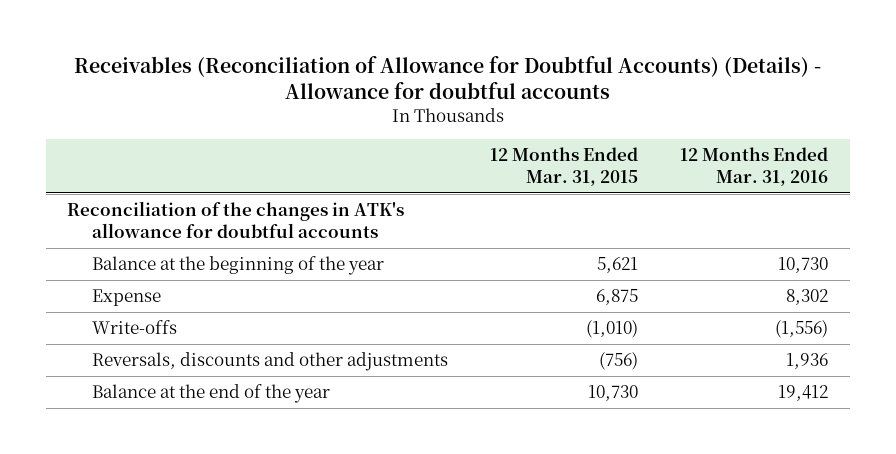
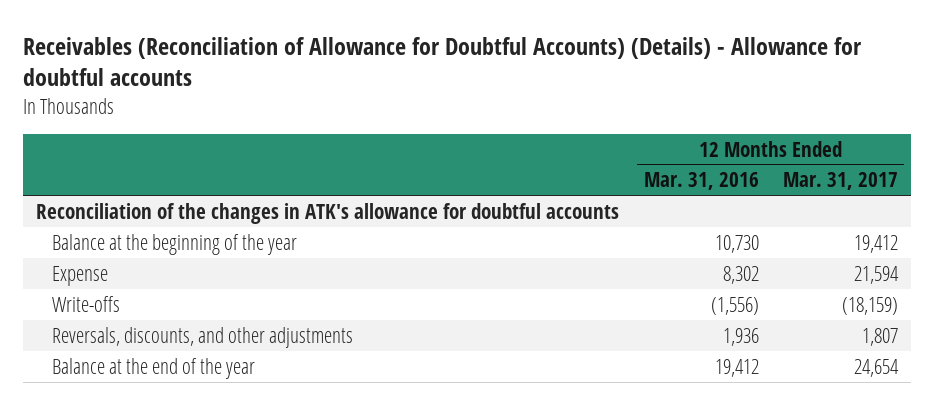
- | 12 Months Ended Mar. 31, 2015 | 12 Months Ended Mar. 31, 2016
+ | 12 Months Ended Mar. 31, 2016 | 12 Months Ended Mar. 31, 2017
- Reversals, discounts and other adjustments | (756) | 1,936
+ Reversals, discounts, and other adjustments | 1,936 | 1,807

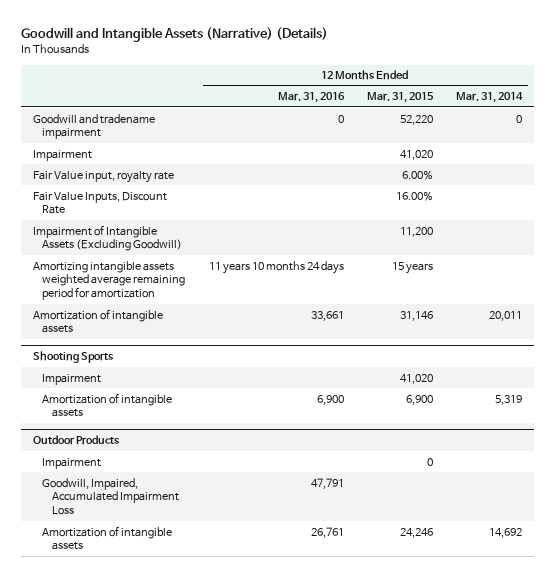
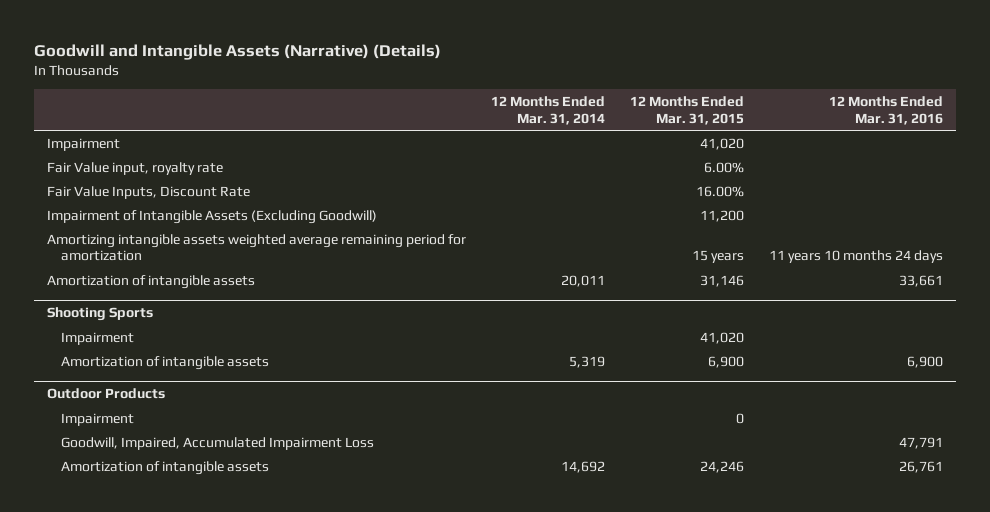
- | 12 Months Ended Mar. 31, 2016 | 12 Months Ended Mar. 31, 2015 | 12 Months Ended Mar. 31, 2014
+ | 12 Months Ended Mar. 31, 2014 | 12 Months Ended Mar. 31, 2015 | 12 Months Ended Mar. 31, 2016
- Goodwill and tradename impairment | 0 | 52,220 | 0

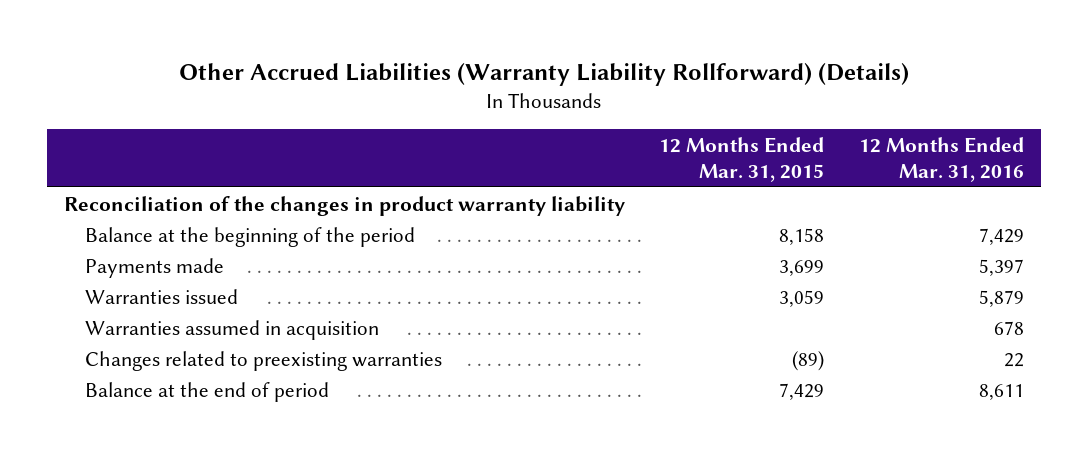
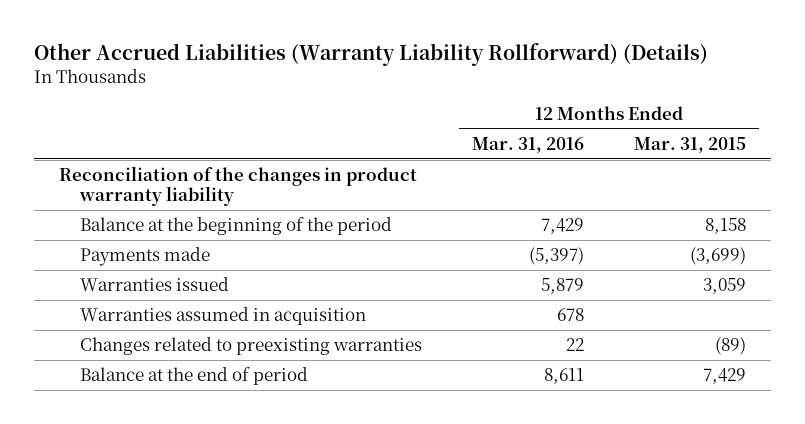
- | 12 Months Ended Mar. 31, 2015 | 12 Months Ended Mar. 31, 2016
+ | 12 Months Ended Mar. 31, 2016 | 12 Months Ended Mar. 31, 2015
- Payments made | 3,699 | 5,397
+ Payments made | (5,397) | (3,699)

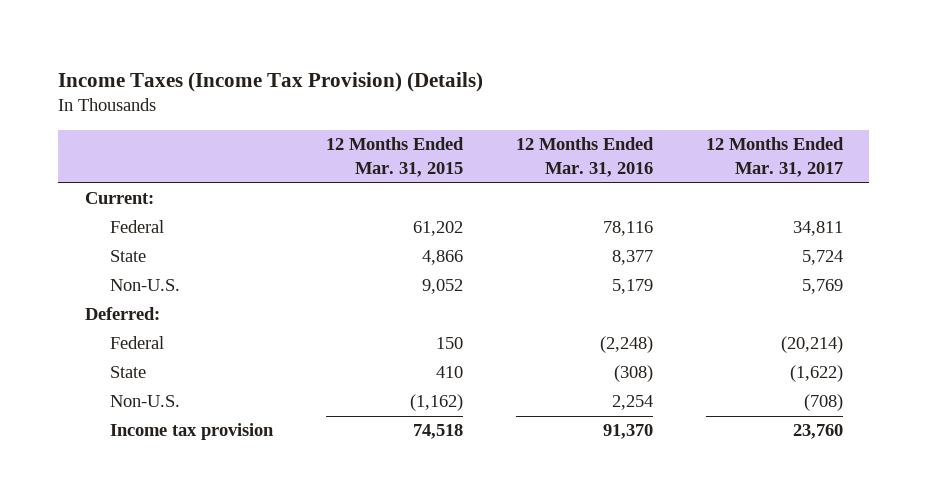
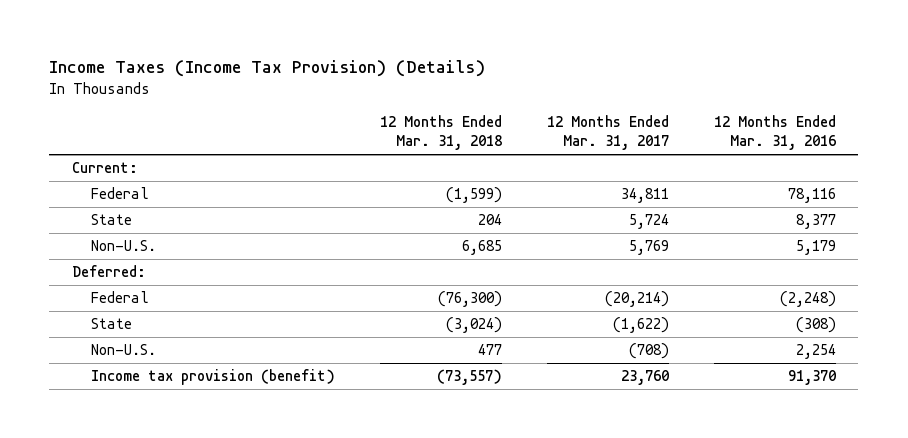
- | 12 Months Ended Mar. 31, 2015 | 12 Months Ended Mar. 31, 2016 | 12 Months Ended Mar. 31, 2017
+ | 12 Months Ended Mar. 31, 2018 | 12 Months Ended Mar. 31, 2017 | 12 Months Ended Mar. 31, 2016
- Income tax provision | 74,518 | 91,370 | 23,760
+ Income tax provision (benefit) | (73,557) | 23,760 | 91,370

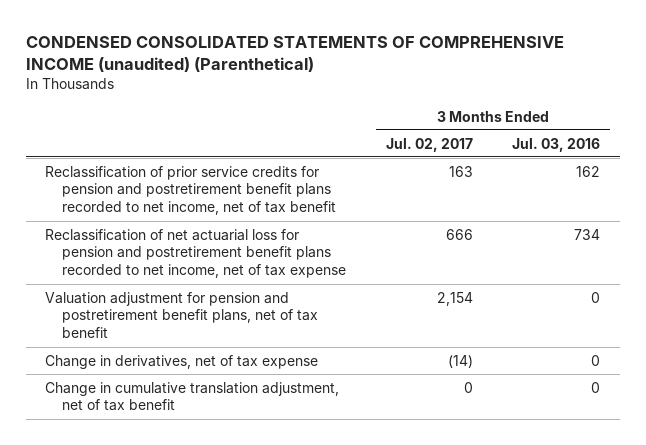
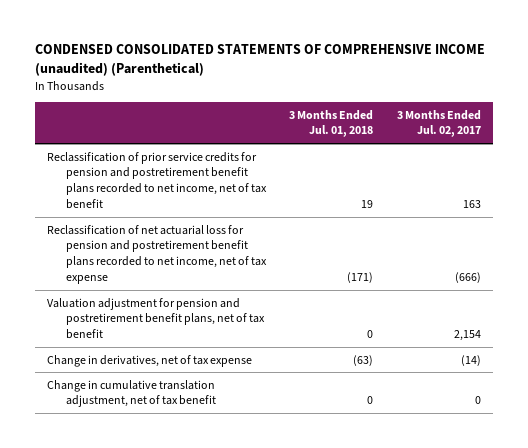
- | 3 Months Ended Jul. 02, 2017 | 3 Months Ended Jul. 03, 2016
+ | 3 Months Ended Jul. 01, 2018 | 3 Months Ended Jul. 02, 2017
- Reclassification of net actuarial loss for pension and postretirement benefit plans recorded to net income, net of tax expense | 666 | 734
+ Reclassification of net actuarial loss for pension and postretirement benefit plans recorded to net income, net of tax expense | (171) | (666)

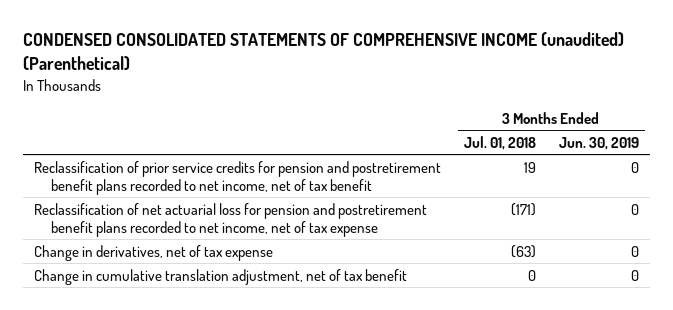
- | 3 Months Ended Jul. 01, 2018 | 3 Months Ended Jul. 02, 2017
+ | 3 Months Ended Jul. 01, 2018 | 3 Months Ended Jun. 30, 2019
- Valuation adjustment for pension and postretirement benefit plans, net of tax benefit | 0 | 2,154

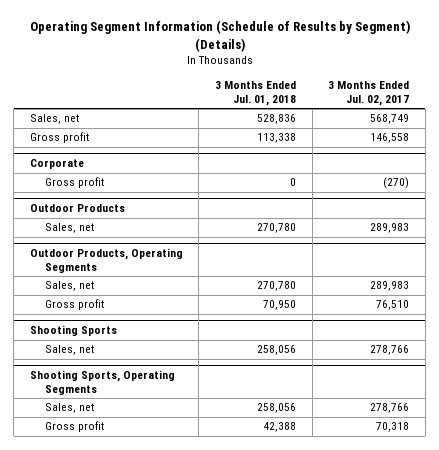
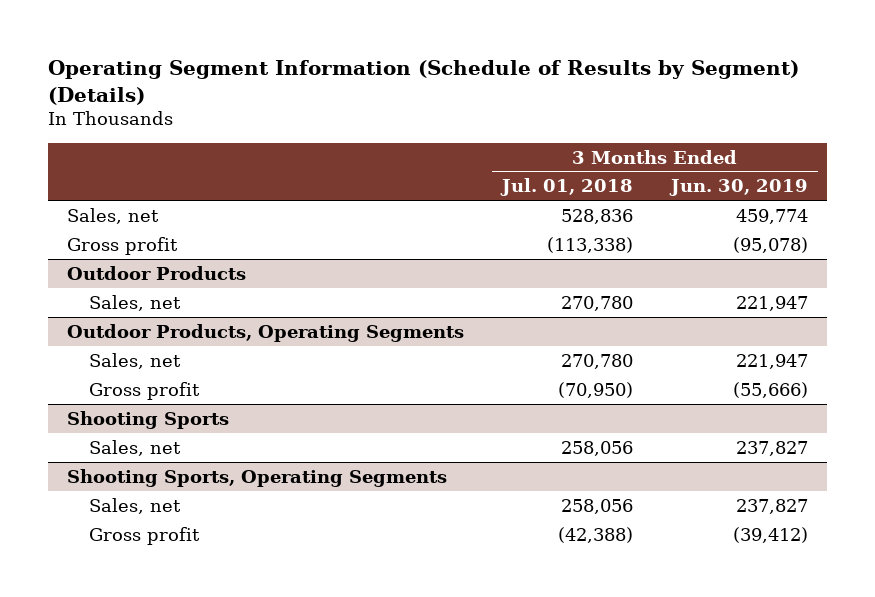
- | 3 Months Ended Jul. 01, 2018 | 3 Months Ended Jul. 02, 2017
+ | 3 Months Ended Jul. 01, 2018 | 3 Months Ended Jun. 30, 2019
- Gross profit | 113,338 | 146,558
- Corporate
- Gross profit | 0 | (270)
+ Gross profit | (113,338) | (95,078)
@ Outdoor Products, Operating Segments
- Gross profit | 70,950 | 76,510
+ Gross profit | (70,950) | (55,666)
@ Shooting Sports, Operating Segments
- Gross profit | 42,388 | 70,318
+ Gross profit | (42,388) | (39,412)

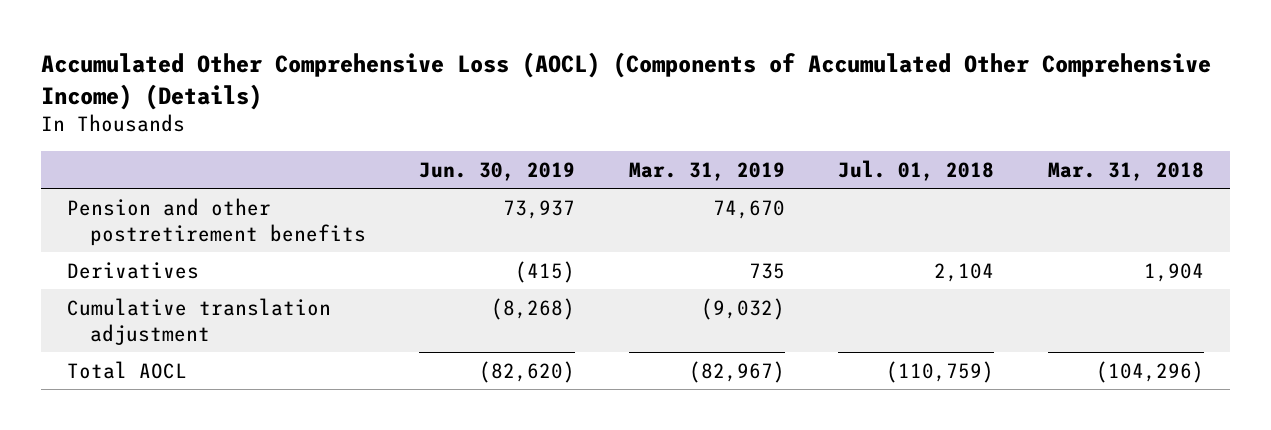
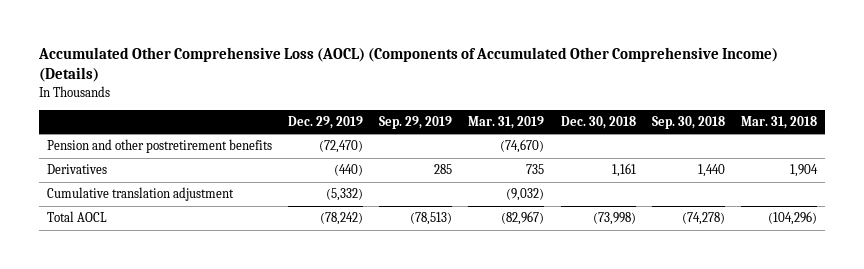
- | Jun. 30, 2019 | Mar. 31, 2019 | Jul. 01, 2018 | Mar. 31, 2018
+ | Dec. 29, 2019 | Sep. 29, 2019 | Mar. 31, 2019 | Dec. 30, 2018 | Sep. 30, 2018 | Mar. 31, 2018
- Pension and other postretirement benefits | 73,937 | 74,670 | |
+ Pension and other postretirement benefits | (72,470) | | (74,670) | | |

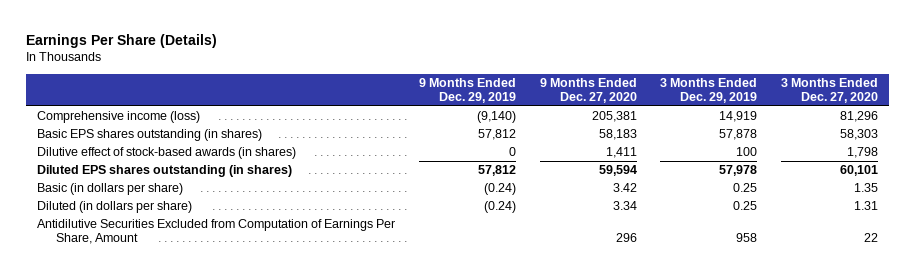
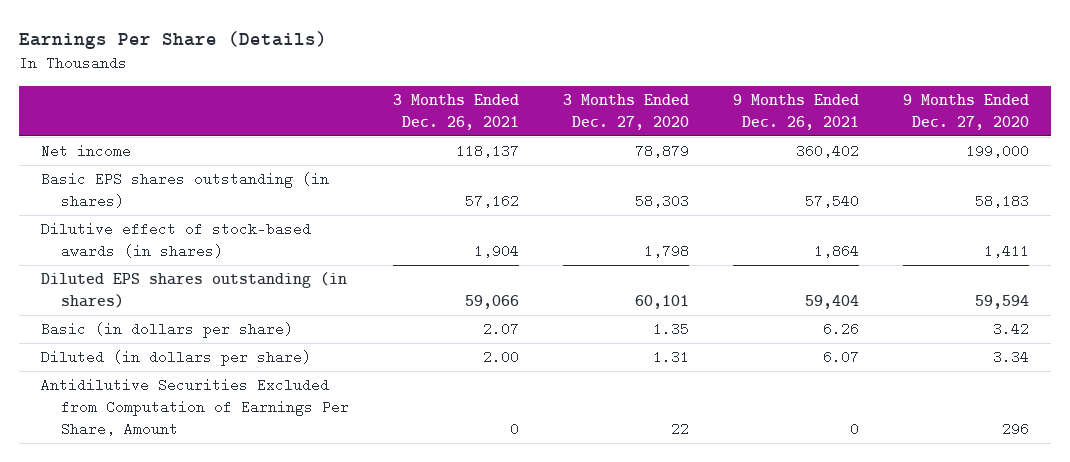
- | 9 Months Ended Dec. 29, 2019 | 9 Months Ended Dec. 27, 2020 | 3 Months Ended Dec. 29, 2019 | 3 Months Ended Dec. 27, 2020
+ | 3 Months Ended Dec. 26, 2021 | 3 Months Ended Dec. 27, 2020 | 9 Months Ended Dec. 26, 2021 | 9 Months Ended Dec. 27, 2020
- Comprehensive income (loss) | (9,140) | 205,381 | 14,919 | 81,296
+ Net income | 118,137 | 78,879 | 360,402 | 199,000

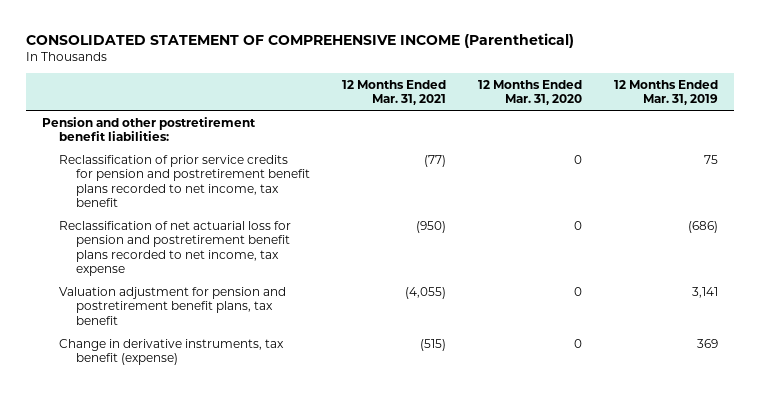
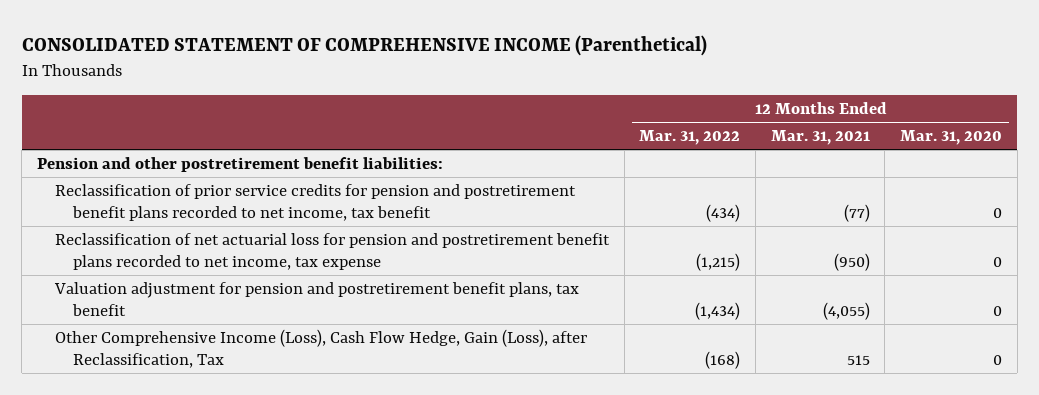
- | 12 Months Ended Mar. 31, 2021 | 12 Months Ended Mar. 31, 2020 | 12 Months Ended Mar. 31, 2019
+ | 12 Months Ended Mar. 31, 2022 | 12 Months Ended Mar. 31, 2021 | 12 Months Ended Mar. 31, 2020
- Change in derivative instruments, tax benefit (expense) | (515) | 0 | 369
+ Other Comprehensive Income (Loss), Cash Flow Hedge, Gain (Loss), after Reclassification, Tax | (168) | 515 | 0

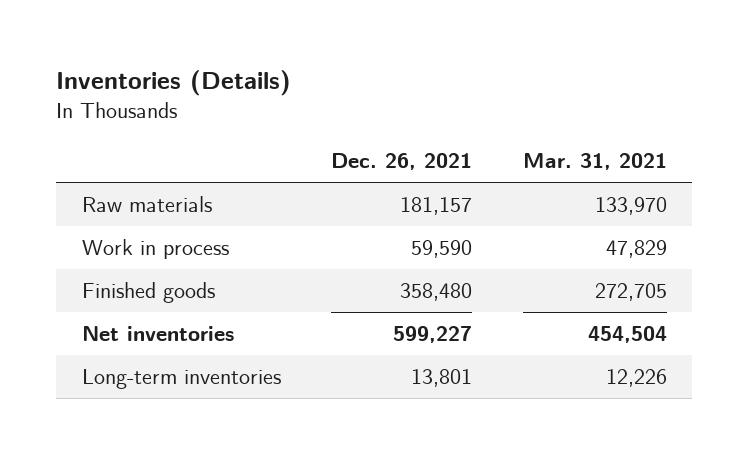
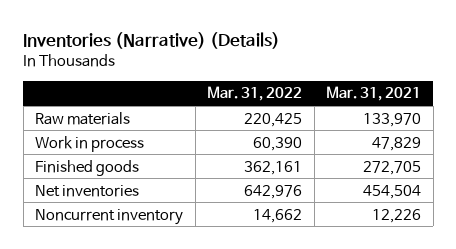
- Inventories (Details)
+ Inventories (Narrative) (Details)
- | Dec. 26, 2021 | Mar. 31, 2021
+ | Mar. 31, 2022 | Mar. 31, 2021
- Long-term inventories | 13,801 | 12,226
+ Noncurrent inventory | 14,662 | 12,226

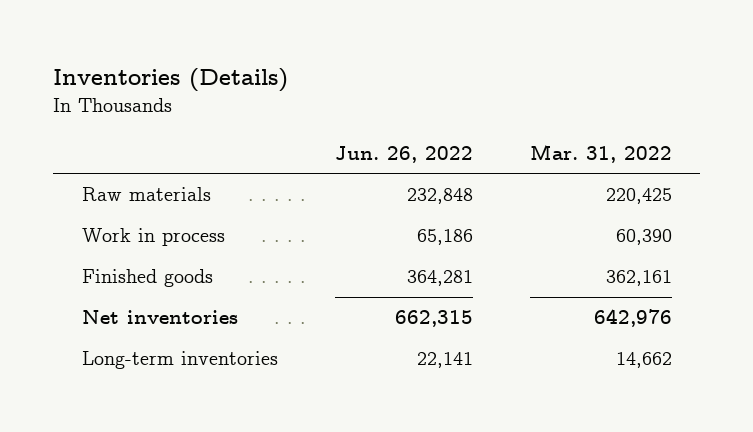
- Inventories (Narrative) (Details)
+ Inventories (Details)
- | Mar. 31, 2022 | Mar. 31, 2021
+ | Jun. 26, 2022 | Mar. 31, 2022
- Noncurrent inventory | 14,662 | 12,226
+ Long-term inventories | 22,141 | 14,662

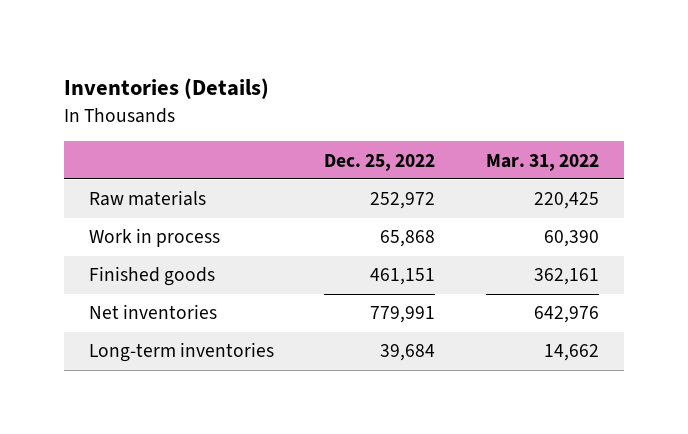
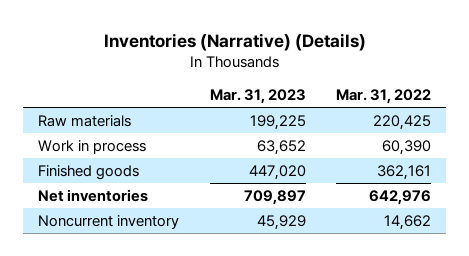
- Inventories (Details)
+ Inventories (Narrative) (Details)
- | Dec. 25, 2022 | Mar. 31, 2022
+ | Mar. 31, 2023 | Mar. 31, 2022
- Long-term inventories | 39,684 | 14,662
+ Noncurrent inventory | 45,929 | 14,662

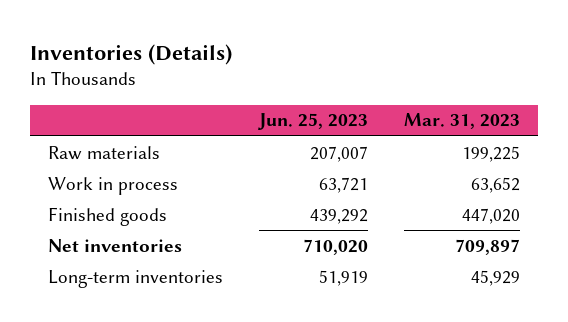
- Inventories (Narrative) (Details)
+ Inventories (Details)
- | Mar. 31, 2023 | Mar. 31, 2022
+ | Jun. 25, 2023 | Mar. 31, 2023
- Noncurrent inventory | 45,929 | 14,662
+ Long-term inventories | 51,919 | 45,929

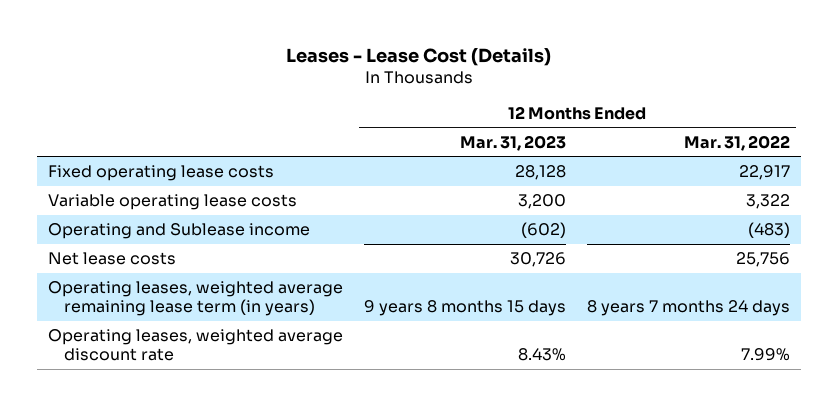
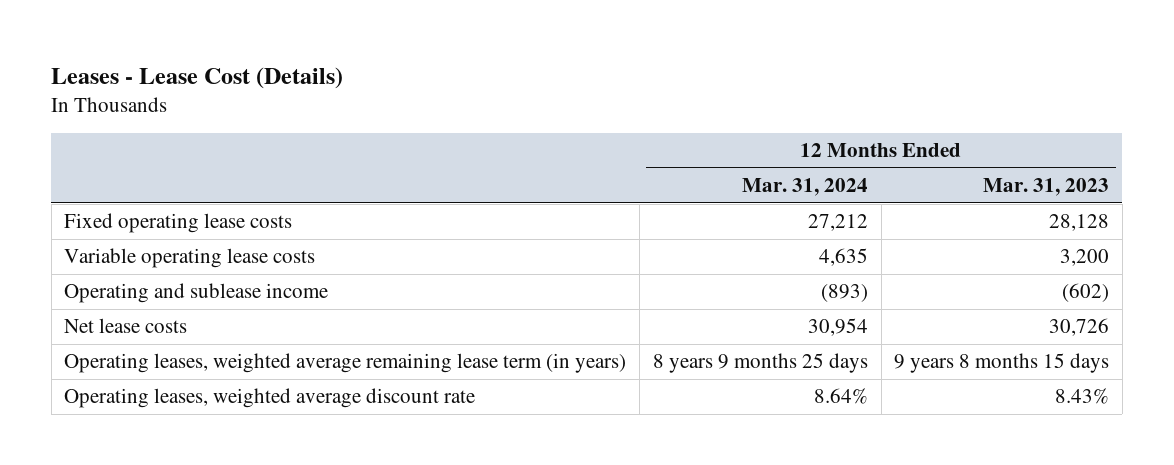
- | 12 Months Ended Mar. 31, 2023 | 12 Months Ended Mar. 31, 2022
+ | 12 Months Ended Mar. 31, 2024 | 12 Months Ended Mar. 31, 2023
- Operating and Sublease income | (602) | (483)
+ Operating and sublease income | (893) | (602)

